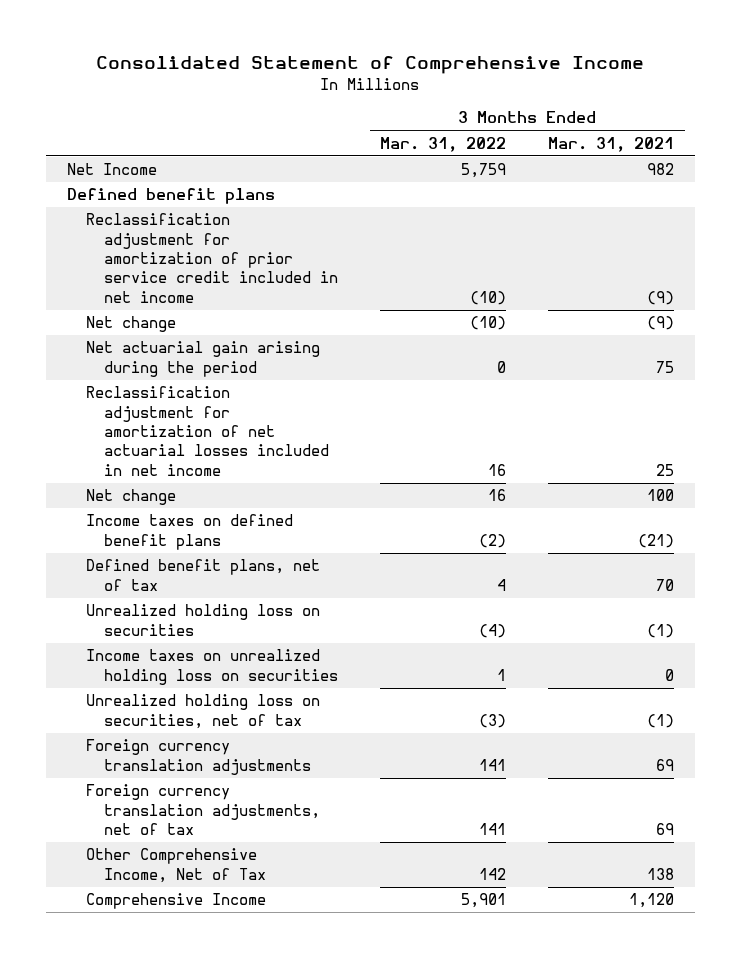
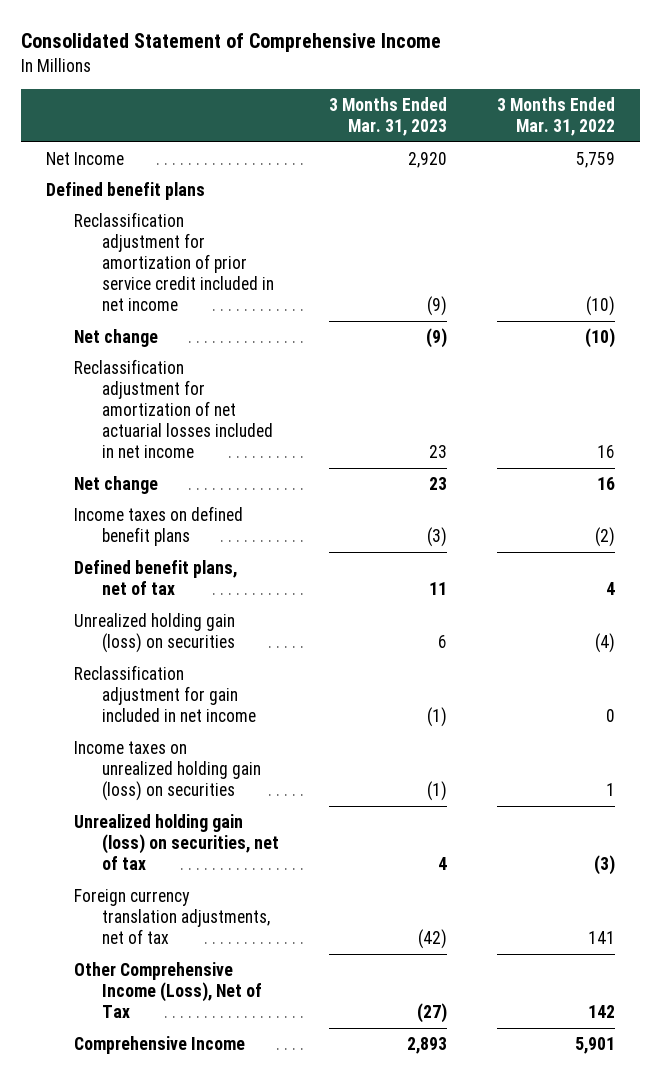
- | 3 Months Ended Mar. 31, 2022 | 3 Months Ended Mar. 31, 2021
+ | 3 Months Ended Mar. 31, 2023 | 3 Months Ended Mar. 31, 2022
- Net actuarial gain arising during the period | 0 | 75
- Unrealized holding loss on securities | (4) | (1)
- Income taxes on unrealized holding loss on securities | 1 | 0
- Unrealized holding loss on securities, net of tax | (3) | (1)
- Foreign currency translation adjustments | 141 | 69
+ Unrealized holding gain (loss) on securities | 6 | (4)
+ Reclassification adjustment for gain included in net income | (1) | 0
+ Income taxes on unrealized holding gain (loss) on securities | (1) | 1
+ Unrealized holding gain (loss) on securities, net of tax | 4 | (3)
- Other Comprehensive Income, Net of Tax | 142 | 138
+ Other Comprehensive Income (Loss), Net of Tax | (27) | 142

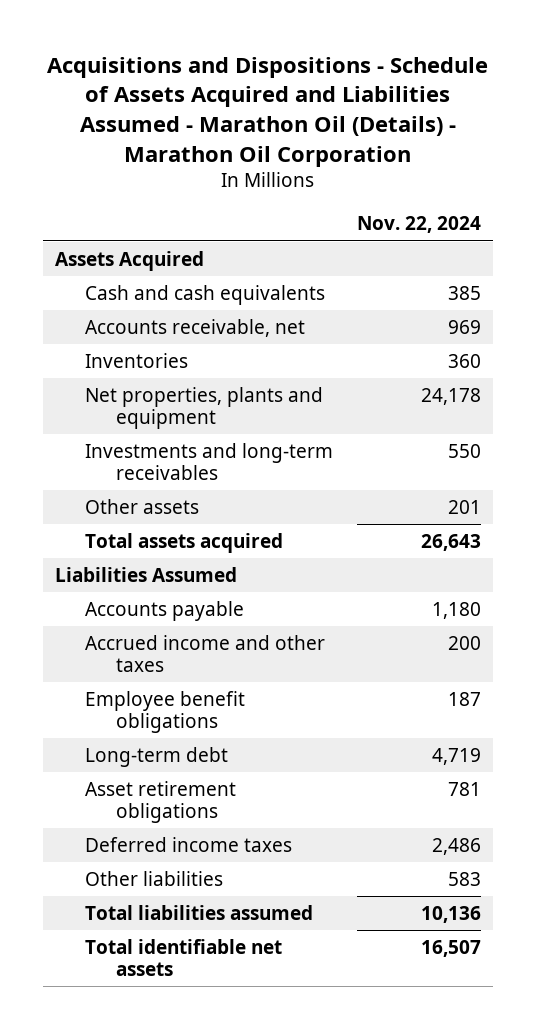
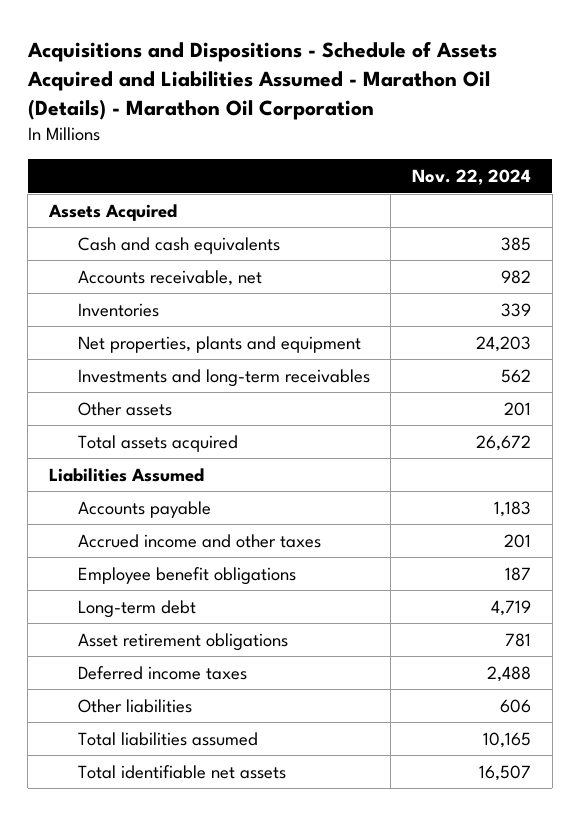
- Accounts receivable, net | 969
- Inventories | 360
- Net properties, plants and equipment | 24,178
- Investments and long-term receivables | 550
+ Accounts receivable, net | 982
+ Inventories | 339
+ Net properties, plants and equipment | 24,203
+ Investments and long-term receivables | 562
- Total assets acquired | 26,643
+ Total assets acquired | 26,672
- Accounts payable | 1,180
- Accrued income and other taxes | 200
+ Accounts payable | 1,183
+ Accrued income and other taxes | 201
- Deferred income taxes | 2,486
- Other liabilities | 583
- Total liabilities assumed | 10,136
+ Deferred income taxes | 2,488
+ Other liabilities | 606
+ Total liabilities assumed | 10,165

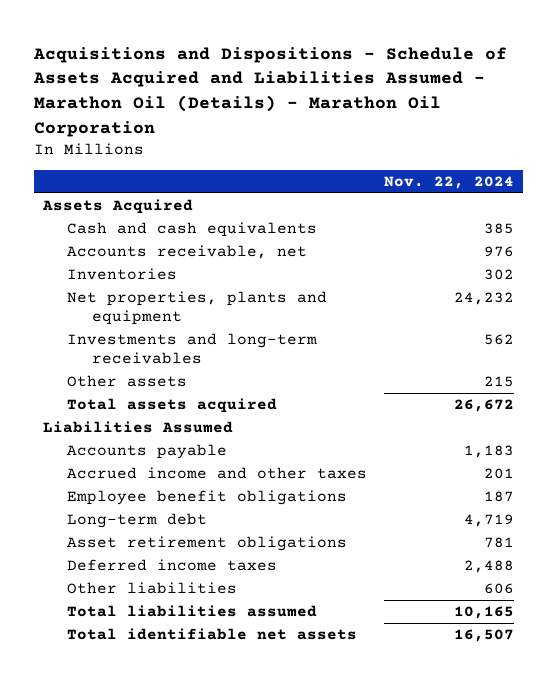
- Accounts receivable, net | 982
- Inventories | 339
- Net properties, plants and equipment | 24,203
+ Accounts receivable, net | 976
+ Inventories | 302
+ Net properties, plants and equipment | 24,232
- Other assets | 201
+ Other assets | 215

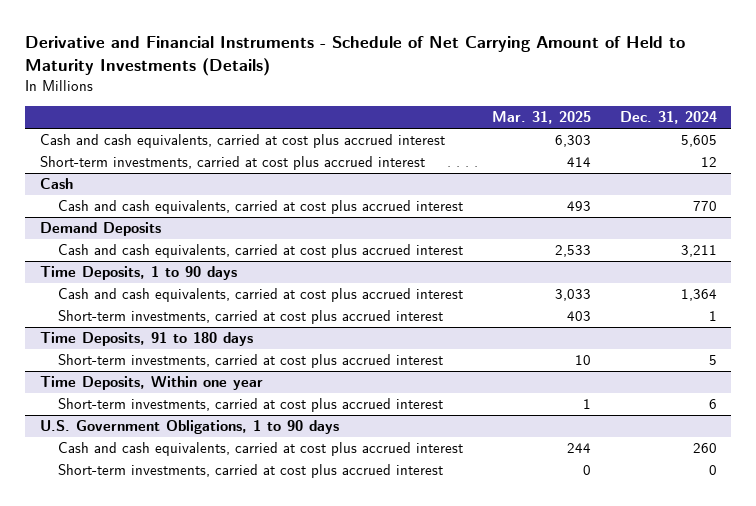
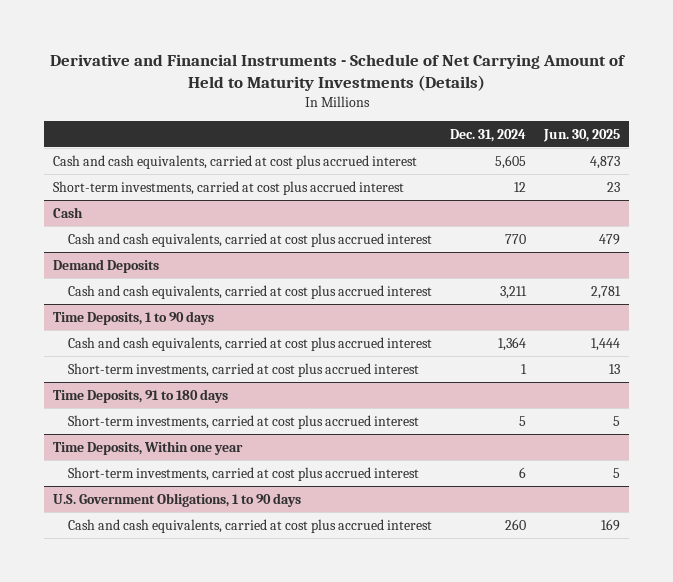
- | Mar. 31, 2025 | Dec. 31, 2024
+ | Dec. 31, 2024 | Jun. 30, 2025
@ U.S. Government Obligations, 1 to 90 days
- Short-term investments, carried at cost plus accrued interest | 0 | 0

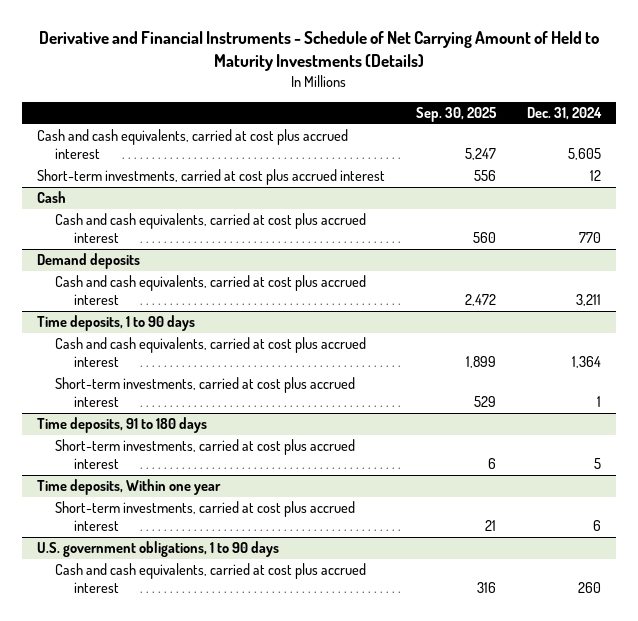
- | Dec. 31, 2024 | Jun. 30, 2025
+ | Sep. 30, 2025 | Dec. 31, 2024
- Demand Deposits
+ Demand deposits
- Time Deposits, 1 to 90 days
+ Time deposits, 1 to 90 days
- Time Deposits, 91 to 180 days
+ Time deposits, 91 to 180 days
- Time Deposits, Within one year
+ Time deposits, Within one year
- U.S. Government Obligations, 1 to 90 days
+ U.S. government obligations, 1 to 90 days

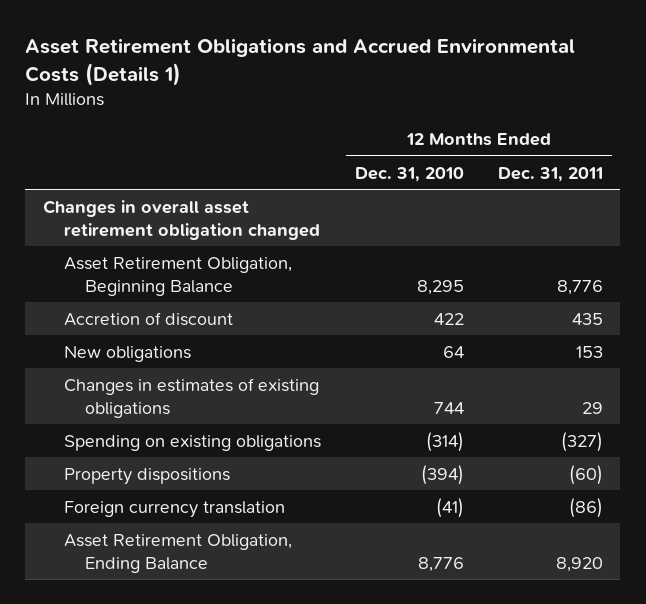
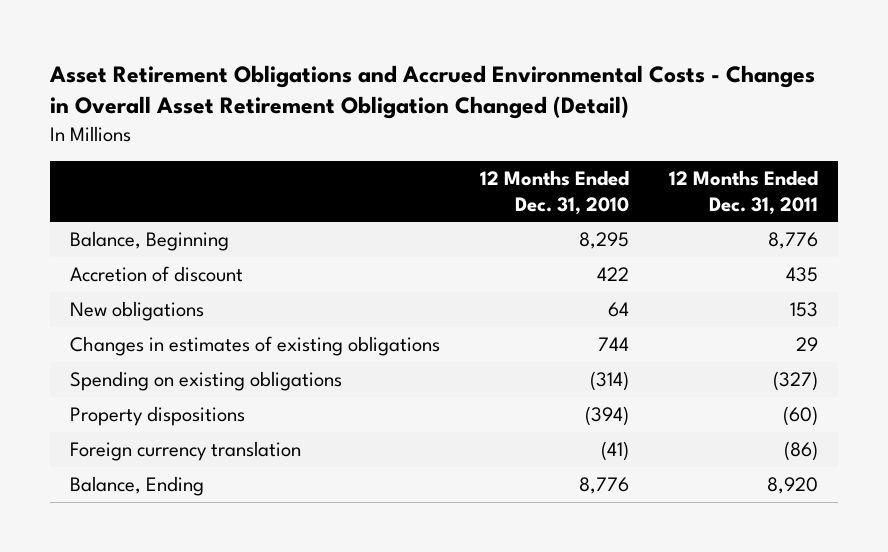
- Asset Retirement Obligations and Accrued Environmental Costs (Details 1)
+ Asset Retirement Obligations and Accrued Environmental Costs - Changes in Overall Asset Retirement Obligation Changed (Detail)
- Changes in overall asset retirement obligation changed
- Asset Retirement Obligation, Beginning Balance | 8,295 | 8,776
+ Balance, Beginning | 8,295 | 8,776
- Asset Retirement Obligation, Ending Balance | 8,776 | 8,920
+ Balance, Ending | 8,776 | 8,920

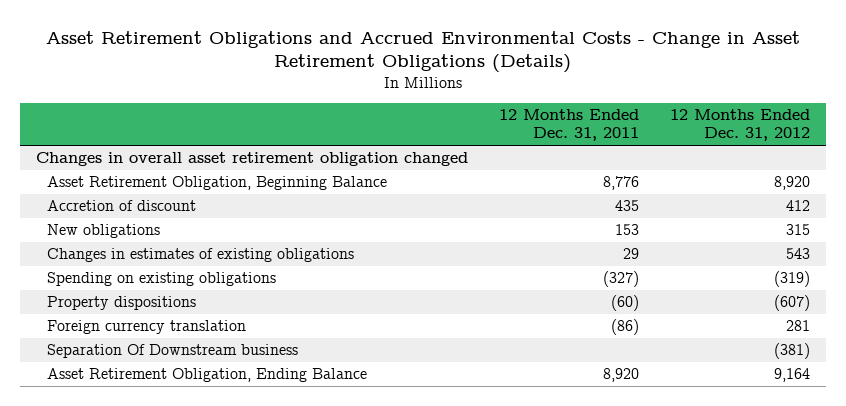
- Asset Retirement Obligations and Accrued Environmental Costs - Changes in Overall Asset Retirement Obligation Changed (Detail)
+ Asset Retirement Obligations and Accrued Environmental Costs - Change in Asset Retirement Obligations (Details)
- | 12 Months Ended Dec. 31, 2010 | 12 Months Ended Dec. 31, 2011
+ | 12 Months Ended Dec. 31, 2011 | 12 Months Ended Dec. 31, 2012
- Balance, Beginning | 8,295 | 8,776
+ Changes in overall asset retirement obligation changed
+ Asset Retirement Obligation, Beginning Balance | 8,776 | 8,920
- Balance, Ending | 8,776 | 8,920
+ Separation Of Downstream business | | (381)
+ Asset Retirement Obligation, Ending Balance | 8,920 | 9,164

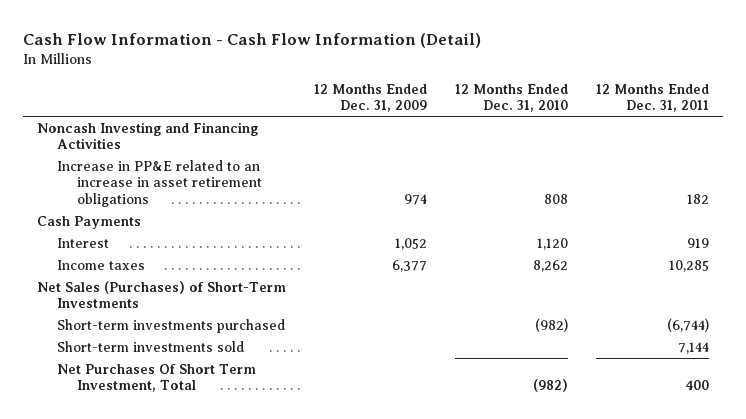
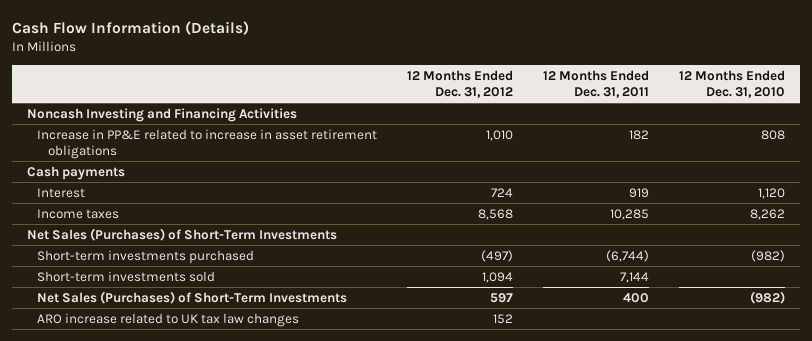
- Cash Flow Information - Cash Flow Information (Detail)
+ Cash Flow Information (Details)
- | 12 Months Ended Dec. 31, 2009 | 12 Months Ended Dec. 31, 2010 | 12 Months Ended Dec. 31, 2011
+ | 12 Months Ended Dec. 31, 2012 | 12 Months Ended Dec. 31, 2011 | 12 Months Ended Dec. 31, 2010
- Increase in PP&E related to an increase in asset retirement obligations | 974 | 808 | 182
- Cash Payments
+ Increase in PP&E related to increase in asset retirement obligations | 1,010 | 182 | 808
+ Cash payments
- Net Purchases Of Short Term Investment, Total | | (982) | 400
+ Net Sales (Purchases) of Short-Term Investments | 597 | 400 | (982)
+ ARO increase related to UK tax law changes | 152 | |

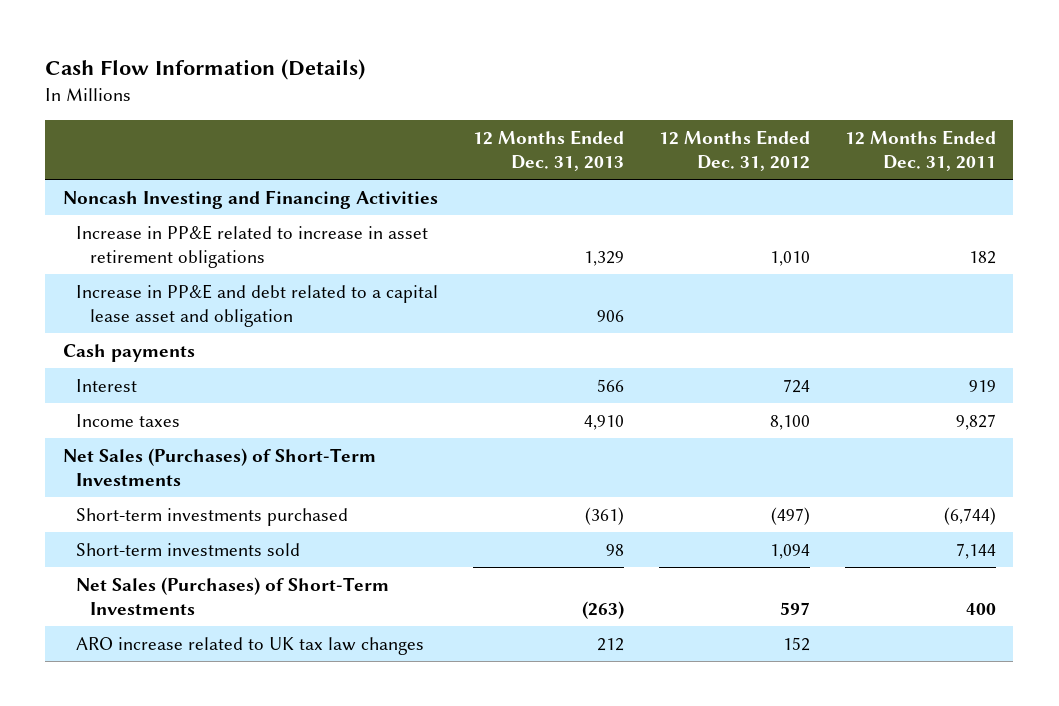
- | 12 Months Ended Dec. 31, 2012 | 12 Months Ended Dec. 31, 2011 | 12 Months Ended Dec. 31, 2010
+ | 12 Months Ended Dec. 31, 2013 | 12 Months Ended Dec. 31, 2012 | 12 Months Ended Dec. 31, 2011
+ Increase in PP&E and debt related to a capital lease asset and obligation | 906 | |
- Income taxes | 8,568 | 10,285 | 8,262
+ Income taxes | 4,910 | 8,100 | 9,827

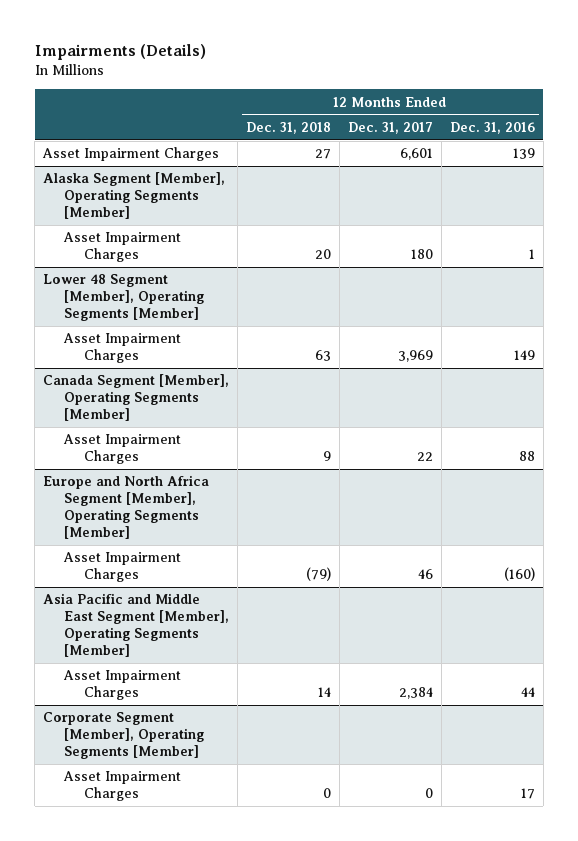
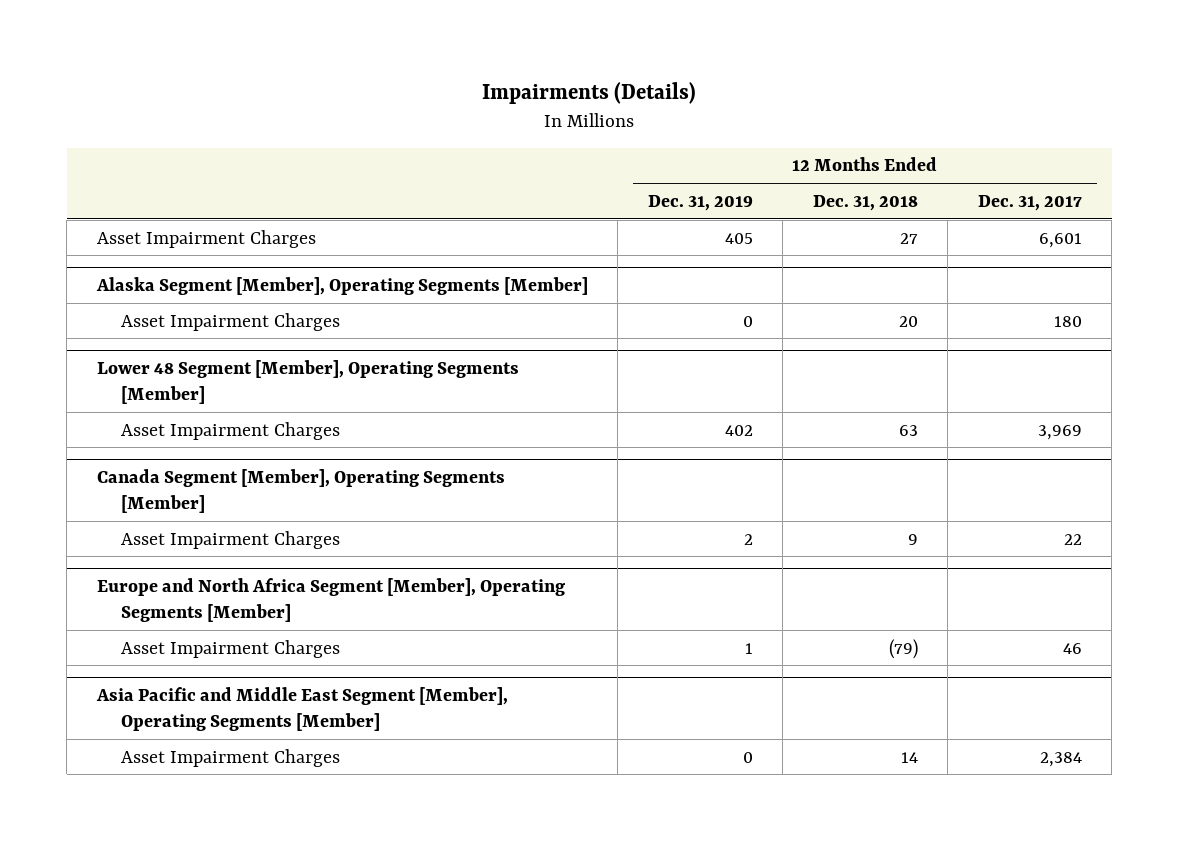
- | 12 Months Ended Dec. 31, 2018 | 12 Months Ended Dec. 31, 2017 | 12 Months Ended Dec. 31, 2016
+ | 12 Months Ended Dec. 31, 2019 | 12 Months Ended Dec. 31, 2018 | 12 Months Ended Dec. 31, 2017
- Corporate Segment [Member], Operating Segments [Member]
- Asset Impairment Charges | 0 | 0 | 17

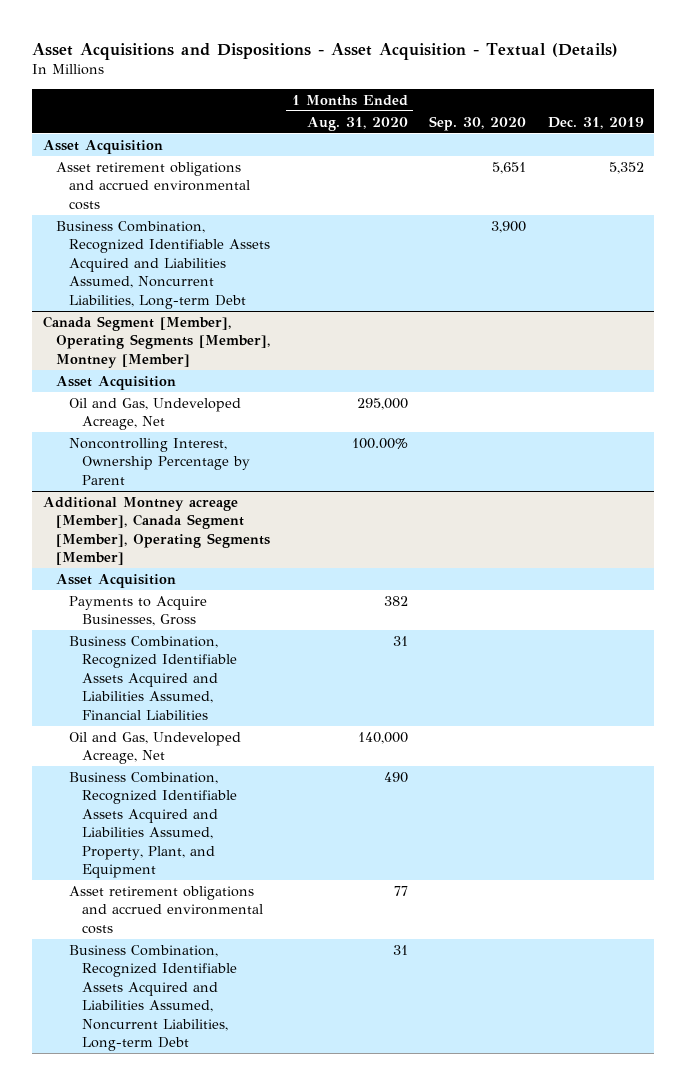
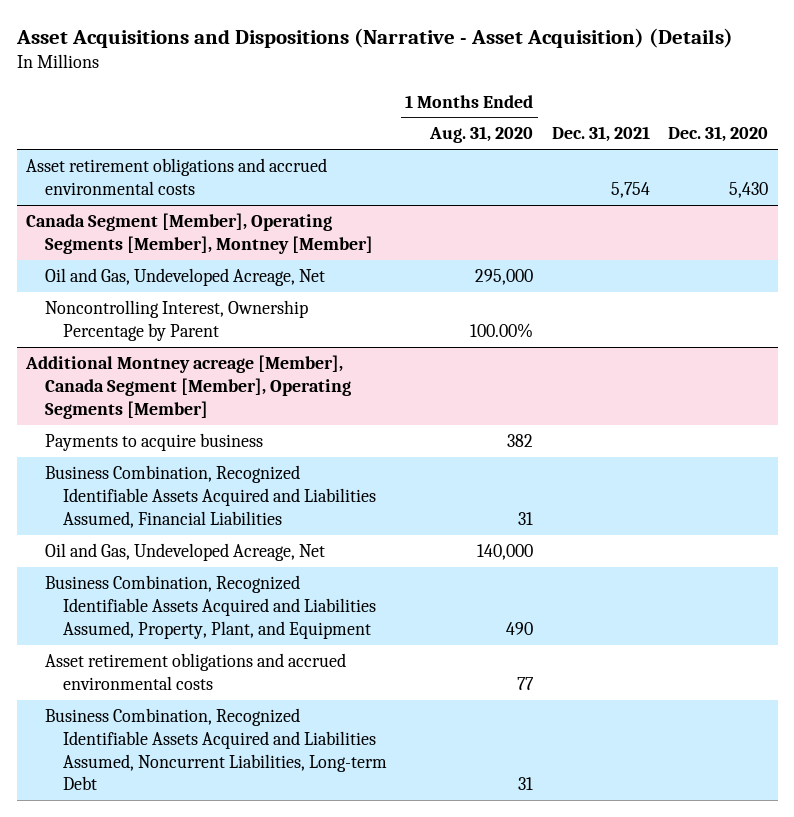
- Asset Acquisitions and Dispositions - Asset Acquisition - Textual (Details)
+ Asset Acquisitions and Dispositions (Narrative - Asset Acquisition) (Details)
- | 1 Months Ended Aug. 31, 2020 | Sep. 30, 2020 | Dec. 31, 2019
+ | 1 Months Ended Aug. 31, 2020 | Dec. 31, 2021 | Dec. 31, 2020
- Asset Acquisition
- Business Combination, Recognized Identifiable Assets Acquired and Liabilities Assumed, Noncurrent Liabilities, Long-term Debt | | 3,900 |
@ Canada Segment [Member], Operating Segments [Member], Montney [Member]
- Asset Acquisition
@ Additional Montney acreage [Member], Canada Segment [Member], Operating Segments [Member]
- Asset Acquisition
- Payments to Acquire Businesses, Gross | 382 | |
+ Payments to acquire business | 382 | |

